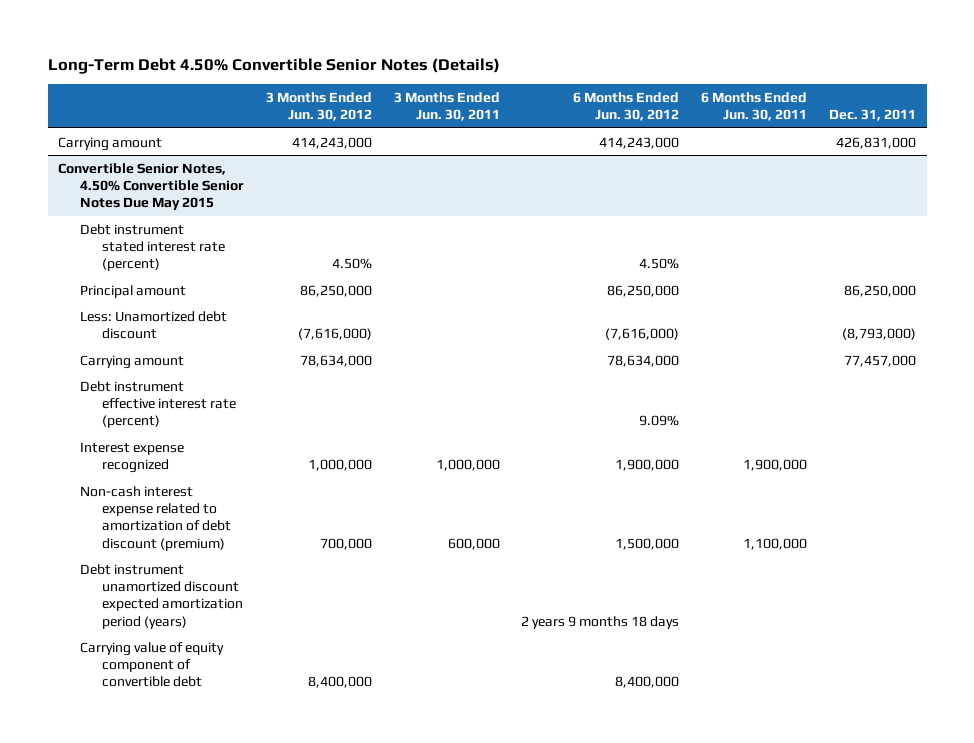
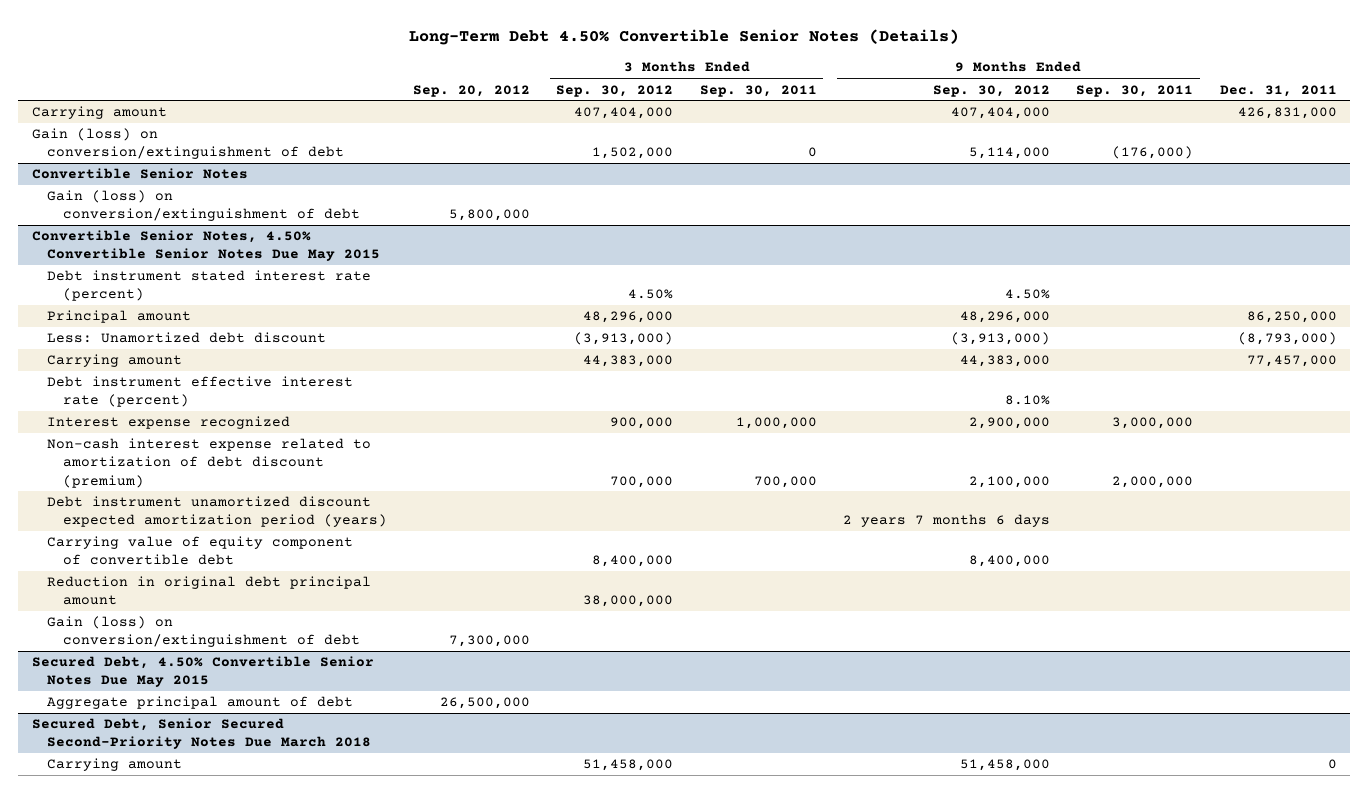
- | 3 Months Ended Jun. 30, 2012 | 3 Months Ended Jun. 30, 2011 | 6 Months Ended Jun. 30, 2012 | 6 Months Ended Jun. 30, 2011 | Dec. 31, 2011
+ | Sep. 20, 2012 | 3 Months Ended Sep. 30, 2012 | 3 Months Ended Sep. 30, 2011 | 9 Months Ended Sep. 30, 2012 | 9 Months Ended Sep. 30, 2011 | Dec. 31, 2011
+ Gain (loss) on conversion/extinguishment of debt | | 1,502,000 | 0 | 5,114,000 | (176,000) |
+ Convertible Senior Notes
+ Gain (loss) on conversion/extinguishment of debt | 5,800,000 | | | | |
@ Convertible Senior Notes, 4.50% Convertible Senior Notes Due May 2015
+ Reduction in original debt principal amount | | 38,000,000 | | | |
+ Gain (loss) on conversion/extinguishment of debt | 7,300,000 | | | | |
+ Secured Debt, 4.50% Convertible Senior Notes Due May 2015
+ Aggregate principal amount of debt | 26,500,000 | | | | |
+ Secured Debt, Senior Secured Second-Priority Notes Due March 2018
+ Carrying amount | | 51,458,000 | | 51,458,000 | | 0

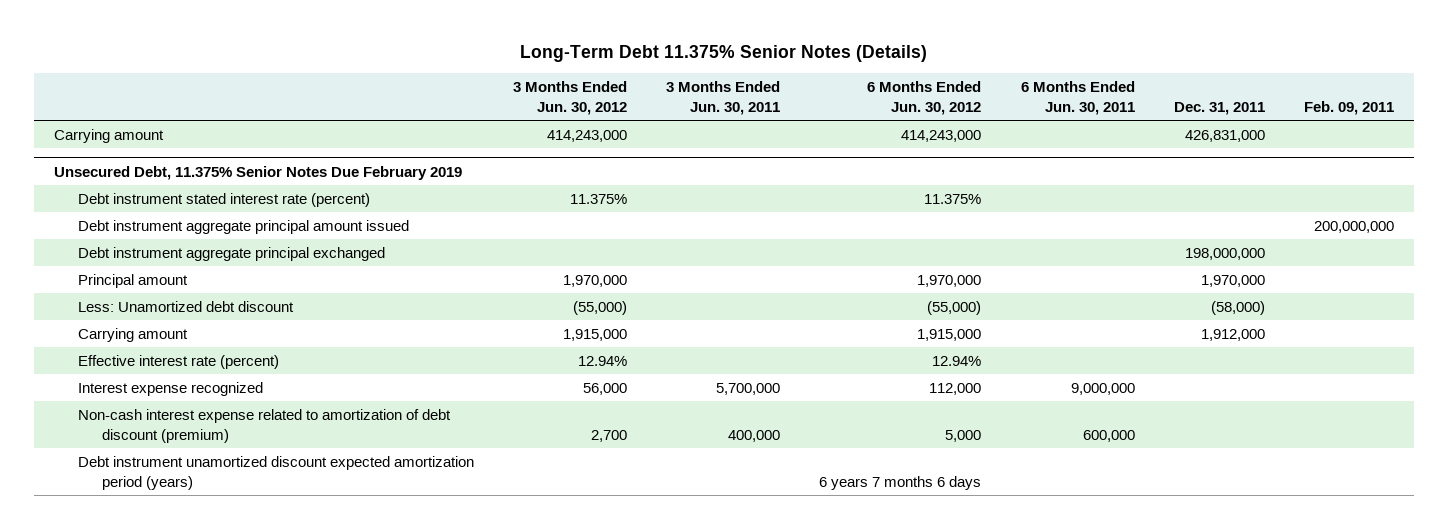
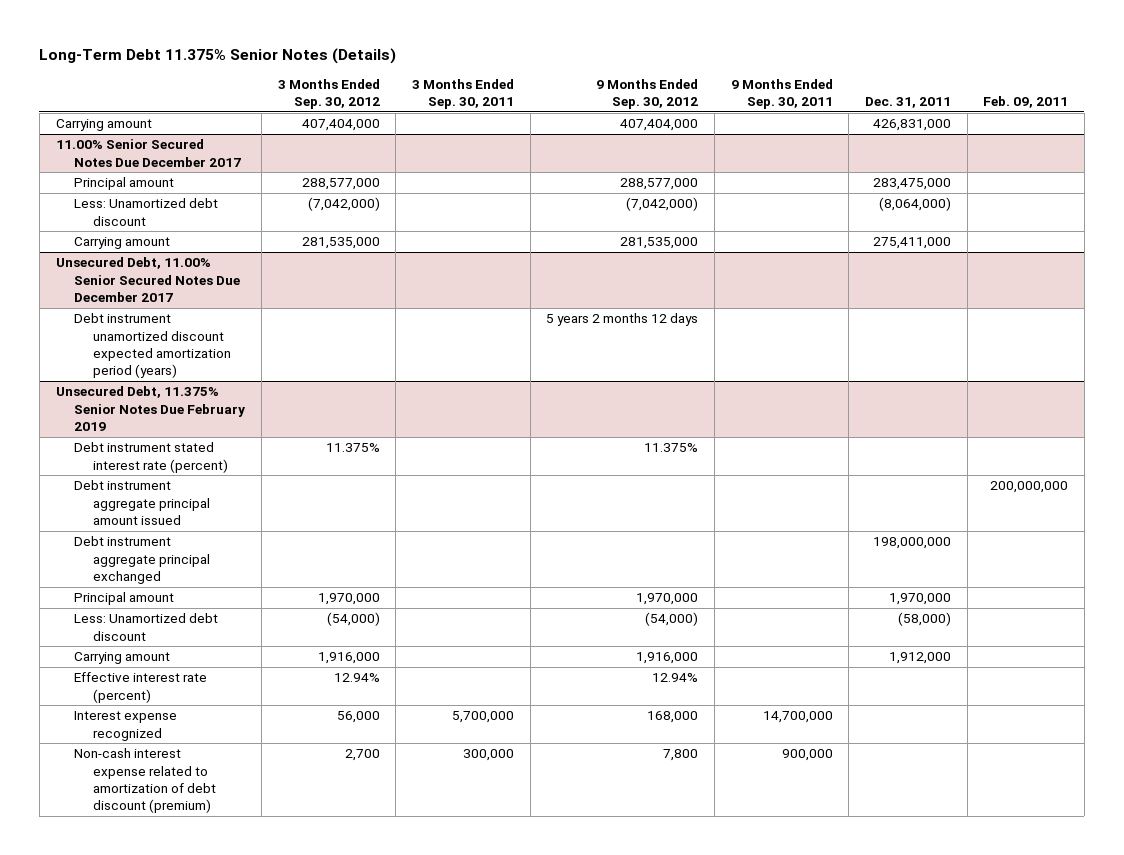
- | 3 Months Ended Jun. 30, 2012 | 3 Months Ended Jun. 30, 2011 | 6 Months Ended Jun. 30, 2012 | 6 Months Ended Jun. 30, 2011 | Dec. 31, 2011 | Feb. 09, 2011
+ | 3 Months Ended Sep. 30, 2012 | 3 Months Ended Sep. 30, 2011 | 9 Months Ended Sep. 30, 2012 | 9 Months Ended Sep. 30, 2011 | Dec. 31, 2011 | Feb. 09, 2011
+ 11.00% Senior Secured Notes Due December 2017
+ Principal amount | 288,577,000 | | 288,577,000 | | 283,475,000 |
+ Less: Unamortized debt discount | (7,042,000) | | (7,042,000) | | (8,064,000) |
+ Carrying amount | 281,535,000 | | 281,535,000 | | 275,411,000 |
+ Unsecured Debt, 11.00% Senior Secured Notes Due December 2017
+ Debt instrument unamortized discount expected amortization period (years) | | | 5 years 2 months 12 days | | |
@ Unsecured Debt, 11.375% Senior Notes Due February 2019
- Debt instrument unamortized discount expected amortization period (years) | | | 6 years 7 months 6 days | | |

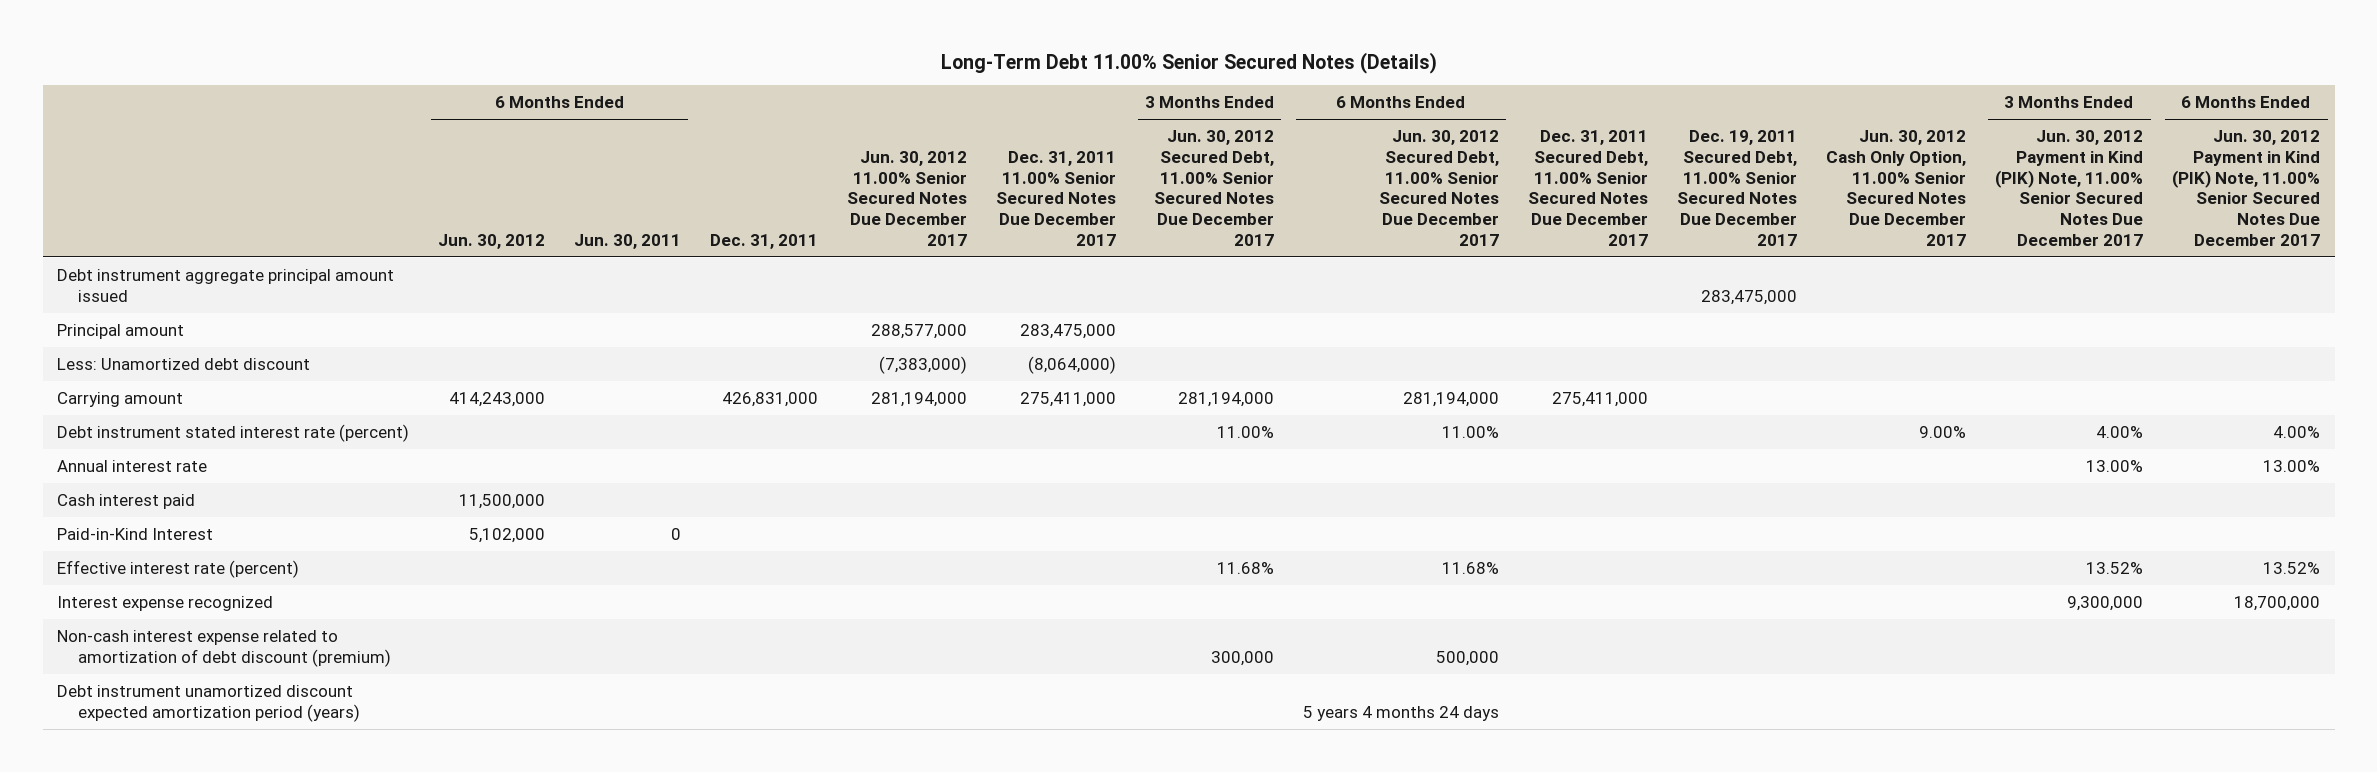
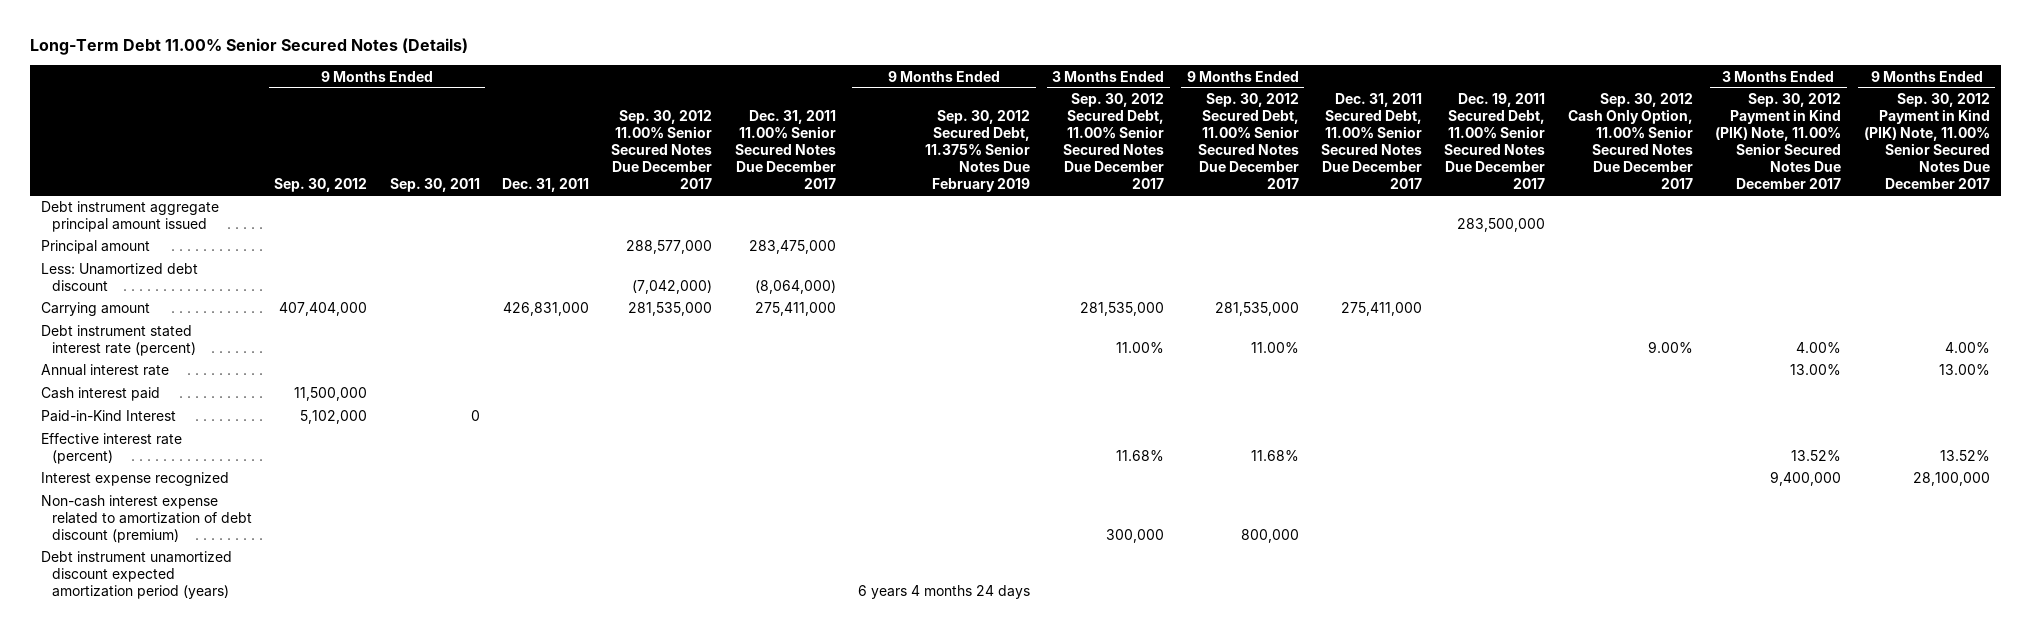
- | 6 Months Ended Jun. 30, 2012 | 6 Months Ended Jun. 30, 2011 | Dec. 31, 2011 | Jun. 30, 2012 11.00% Senior Secured Notes Due December 2017 | Dec. 31, 2011 11.00% Senior Secured Notes Due December 2017 | 3 Months Ended Jun. 30, 2012 Secured Debt, 11.00% Senior Secured Notes Due December 2017 | 6 Months Ended Jun. 30, 2012 Secured Debt, 11.00% Senior Secured Notes Due December 2017 | Dec. 31, 2011 Secured Debt, 11.00% Senior Secured Notes Due December 2017 | Dec. 19, 2011 Secured Debt, 11.00% Senior Secured Notes Due December 2017 | Jun. 30, 2012 Cash Only Option, 11.00% Senior Secured Notes Due December 2017 | 3 Months Ended Jun. 30, 2012 Payment in Kind (PIK) Note, 11.00% Senior Secured Notes Due December 2017 | 6 Months Ended Jun. 30, 2012 Payment in Kind (PIK) Note, 11.00% Senior Secured Notes Due December 2017
+ | 9 Months Ended Sep. 30, 2012 | 9 Months Ended Sep. 30, 2011 | Dec. 31, 2011 | Sep. 30, 2012 11.00% Senior Secured Notes Due December 2017 | Dec. 31, 2011 11.00% Senior Secured Notes Due December 2017 | 9 Months Ended Sep. 30, 2012 Secured Debt, 11.375% Senior Notes Due February 2019 | 3 Months Ended Sep. 30, 2012 Secured Debt, 11.00% Senior Secured Notes Due December 2017 | 9 Months Ended Sep. 30, 2012 Secured Debt, 11.00% Senior Secured Notes Due December 2017 | Dec. 31, 2011 Secured Debt, 11.00% Senior Secured Notes Due December 2017 | Dec. 19, 2011 Secured Debt, 11.00% Senior Secured Notes Due December 2017 | Sep. 30, 2012 Cash Only Option, 11.00% Senior Secured Notes Due December 2017 | 3 Months Ended Sep. 30, 2012 Payment in Kind (PIK) Note, 11.00% Senior Secured Notes Due December 2017 | 9 Months Ended Sep. 30, 2012 Payment in Kind (PIK) Note, 11.00% Senior Secured Notes Due December 2017
- Debt instrument aggregate principal amount issued | | | | | | | | | 283,475,000 | | |
+ Debt instrument aggregate principal amount issued | | | | | | | | | | 283,500,000 | | |

